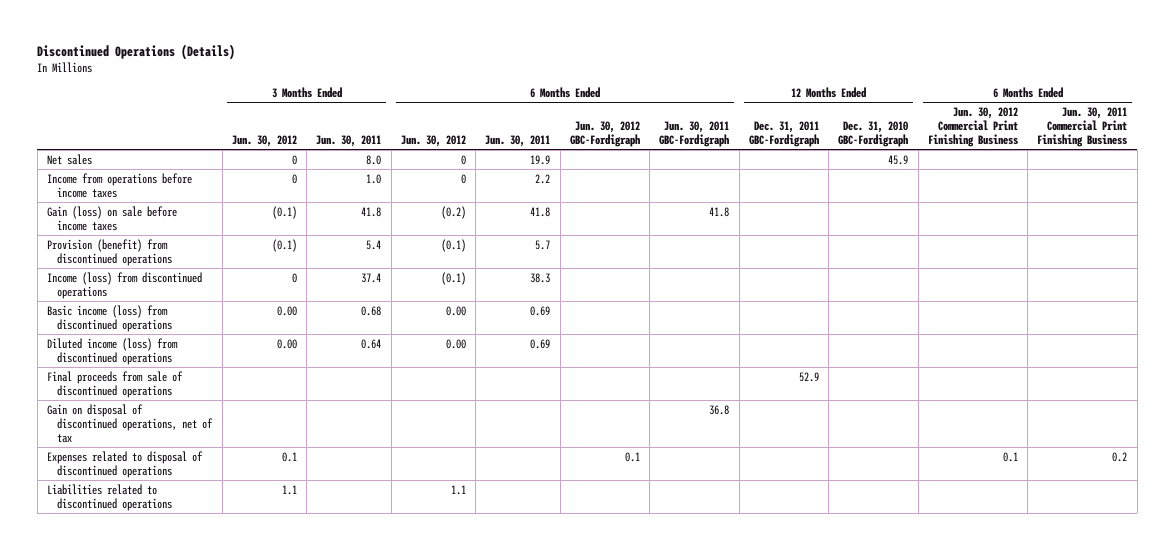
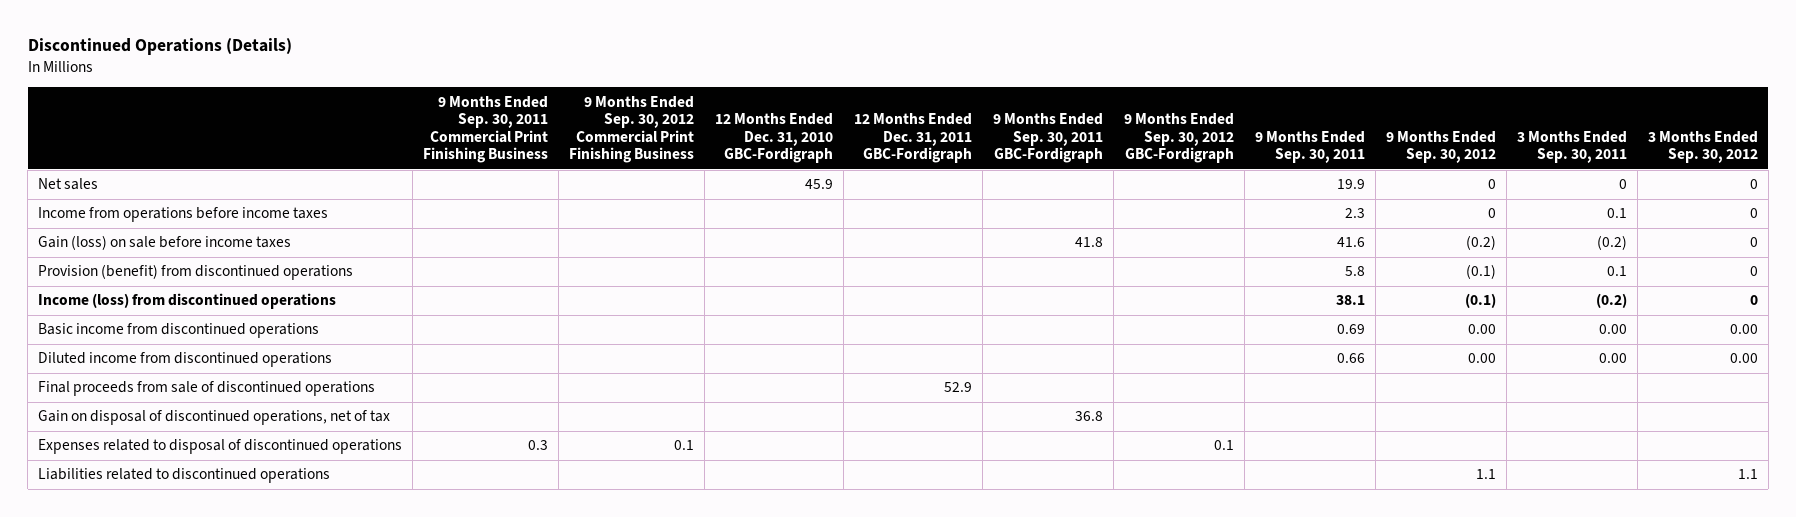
- | 3 Months Ended Jun. 30, 2012 | 3 Months Ended Jun. 30, 2011 | 6 Months Ended Jun. 30, 2012 | 6 Months Ended Jun. 30, 2011 | 6 Months Ended Jun. 30, 2012 GBC-Fordigraph | 6 Months Ended Jun. 30, 2011 GBC-Fordigraph | 12 Months Ended Dec. 31, 2011 GBC-Fordigraph | 12 Months Ended Dec. 31, 2010 GBC-Fordigraph | 6 Months Ended Jun. 30, 2012 Commercial Print Finishing Business | 6 Months Ended Jun. 30, 2011 Commercial Print Finishing Business
+ | 9 Months Ended Sep. 30, 2011 Commercial Print Finishing Business | 9 Months Ended Sep. 30, 2012 Commercial Print Finishing Business | 12 Months Ended Dec. 31, 2010 GBC-Fordigraph | 12 Months Ended Dec. 31, 2011 GBC-Fordigraph | 9 Months Ended Sep. 30, 2011 GBC-Fordigraph | 9 Months Ended Sep. 30, 2012 GBC-Fordigraph | 9 Months Ended Sep. 30, 2011 | 9 Months Ended Sep. 30, 2012 | 3 Months Ended Sep. 30, 2011 | 3 Months Ended Sep. 30, 2012
- Basic income (loss) from discontinued operations | 0.00 | 0.68 | 0.00 | 0.69 | | | | | |
- Diluted income (loss) from discontinued operations | 0.00 | 0.64 | 0.00 | 0.69 | | | | | |
+ Basic income from discontinued operations | | | | | | | 0.69 | 0.00 | 0.00 | 0.00
+ Diluted income from discontinued operations | | | | | | | 0.66 | 0.00 | 0.00 | 0.00

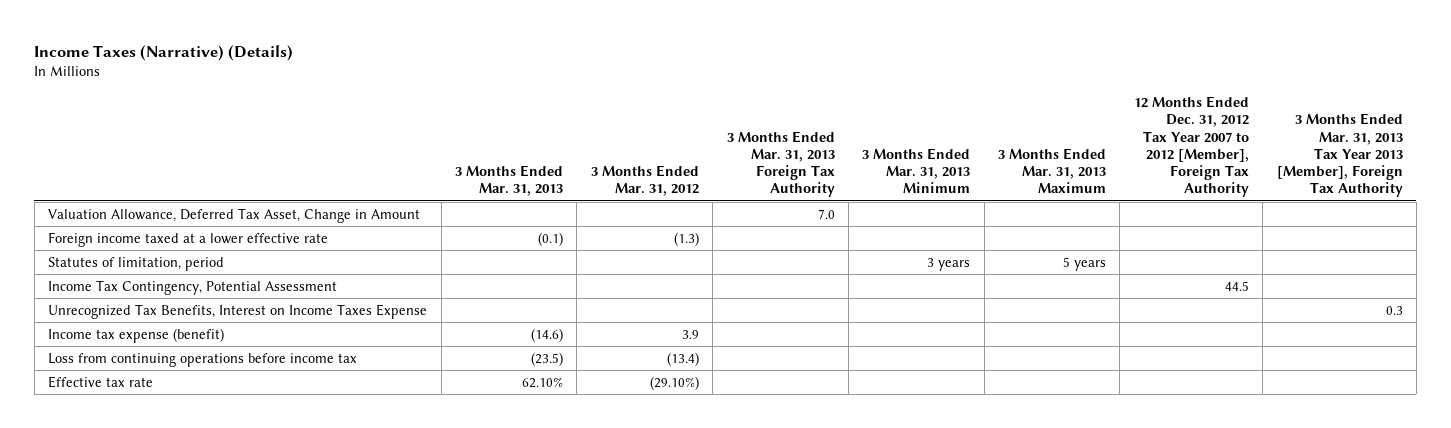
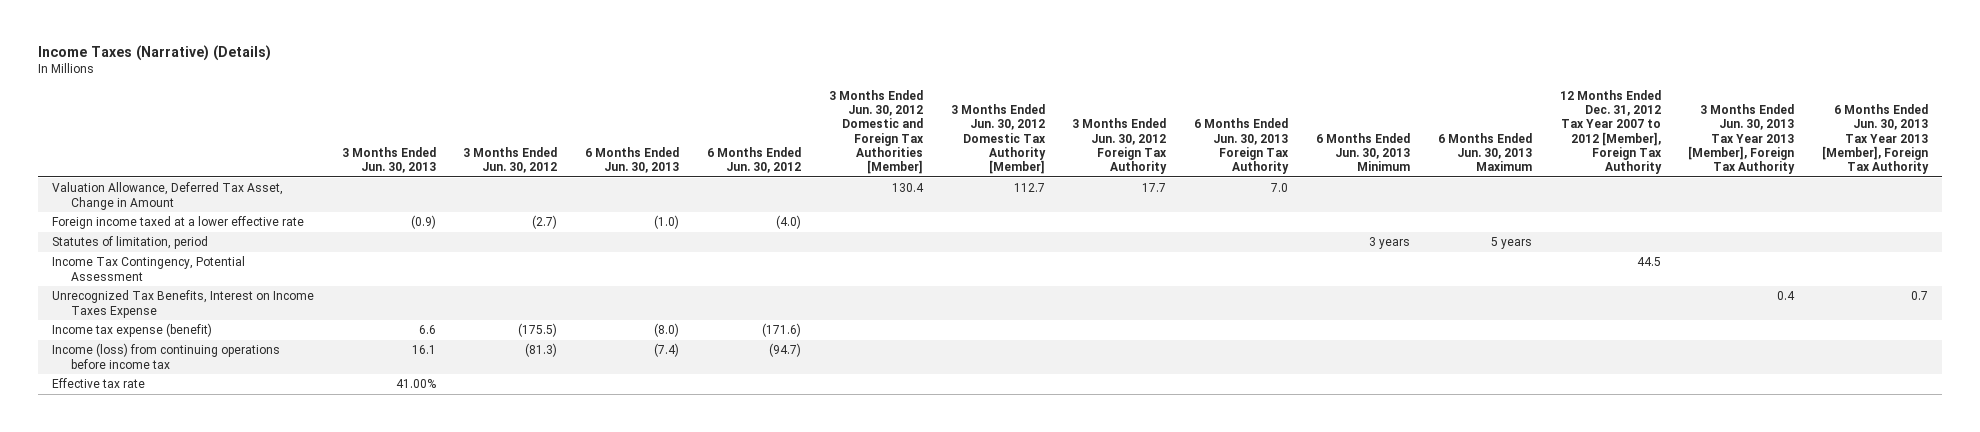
- | 3 Months Ended Mar. 31, 2013 | 3 Months Ended Mar. 31, 2012 | 3 Months Ended Mar. 31, 2013 Foreign Tax Authority | 3 Months Ended Mar. 31, 2013 Minimum | 3 Months Ended Mar. 31, 2013 Maximum | 12 Months Ended Dec. 31, 2012 Tax Year 2007 to 2012 [Member], Foreign Tax Authority | 3 Months Ended Mar. 31, 2013 Tax Year 2013 [Member], Foreign Tax Authority
+ | 3 Months Ended Jun. 30, 2013 | 3 Months Ended Jun. 30, 2012 | 6 Months Ended Jun. 30, 2013 | 6 Months Ended Jun. 30, 2012 | 3 Months Ended Jun. 30, 2012 Domestic and Foreign Tax Authorities [Member] | 3 Months Ended Jun. 30, 2012 Domestic Tax Authority [Member] | 3 Months Ended Jun. 30, 2012 Foreign Tax Authority | 6 Months Ended Jun. 30, 2013 Foreign Tax Authority | 6 Months Ended Jun. 30, 2013 Minimum | 6 Months Ended Jun. 30, 2013 Maximum | 12 Months Ended Dec. 31, 2012 Tax Year 2007 to 2012 [Member], Foreign Tax Authority | 3 Months Ended Jun. 30, 2013 Tax Year 2013 [Member], Foreign Tax Authority | 6 Months Ended Jun. 30, 2013 Tax Year 2013 [Member], Foreign Tax Authority
- Loss from continuing operations before income tax | (23.5) | (13.4) | | | | |
+ Income (loss) from continuing operations before income tax | 16.1 | (81.3) | (7.4) | (94.7) | | | | | | | | |

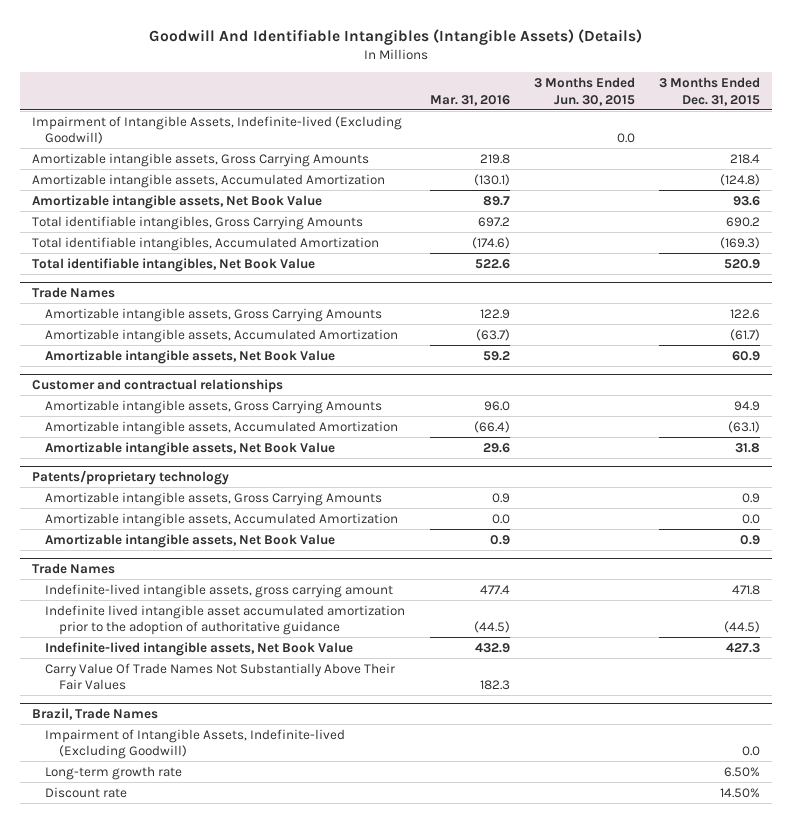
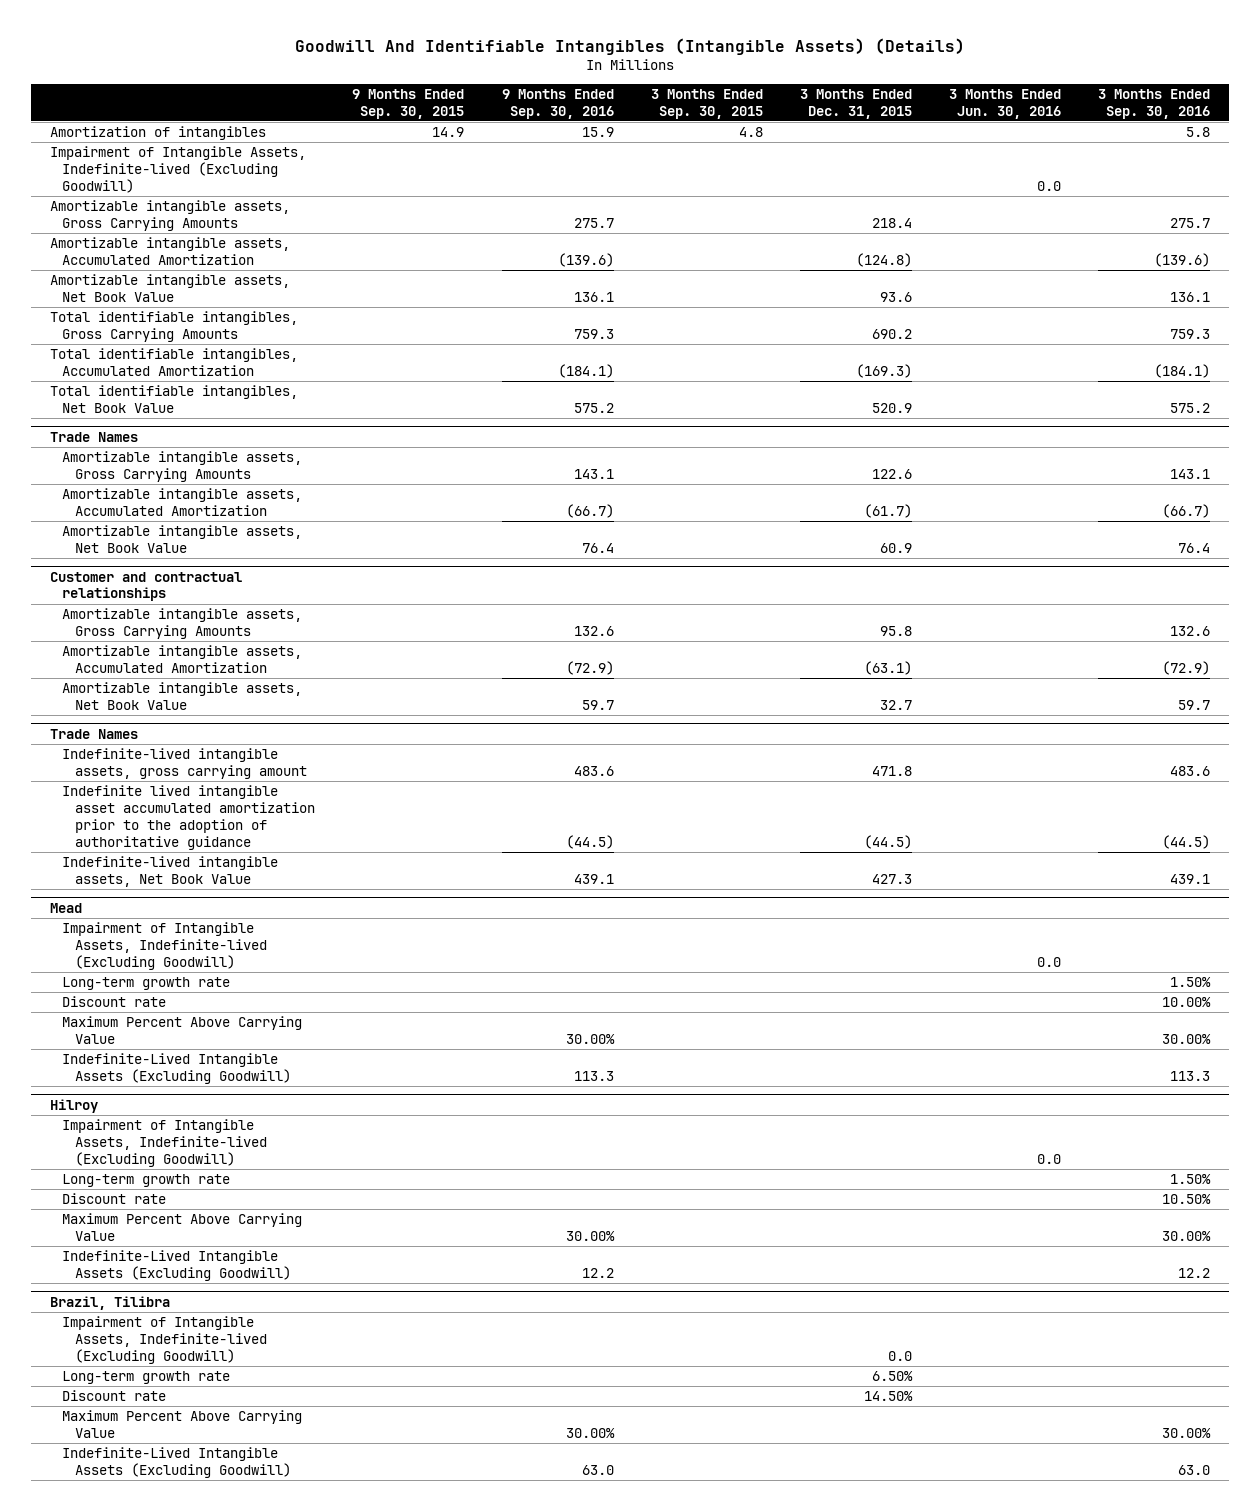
- | Mar. 31, 2016 | 3 Months Ended Jun. 30, 2015 | 3 Months Ended Dec. 31, 2015
+ | 9 Months Ended Sep. 30, 2015 | 9 Months Ended Sep. 30, 2016 | 3 Months Ended Sep. 30, 2015 | 3 Months Ended Dec. 31, 2015 | 3 Months Ended Jun. 30, 2016 | 3 Months Ended Sep. 30, 2016
+ Amortization of intangibles | 14.9 | 15.9 | 4.8 | | | 5.8
@ Customer and contractual relationships
- Amortizable intangible assets, Gross Carrying Amounts | 96.0 | | 94.9
+ Amortizable intangible assets, Gross Carrying Amounts | | 132.6 | | 95.8 | | 132.6
- Amortizable intangible assets, Net Book Value | 29.6 | | 31.8
- Patents/proprietary technology
- Amortizable intangible assets, Gross Carrying Amounts | 0.9 | | 0.9
- Amortizable intangible assets, Accumulated Amortization | 0.0 | | 0.0
- Amortizable intangible assets, Net Book Value | 0.9 | | 0.9
@ Customer and contractual relationships
+ Amortizable intangible assets, Net Book Value | | 59.7 | | 32.7 | | 59.7
@ Trade Names
- Carry Value Of Trade Names Not Substantially Above Their Fair Values | 182.3 | |
- Brazil, Trade Names
+ Mead
+ Impairment of Intangible Assets, Indefinite-lived (Excluding Goodwill) | | | | | 0.0 |
+ Long-term growth rate | | | | | | 1.50%
+ Discount rate | | | | | | 10.00%
+ Maximum Percent Above Carrying Value | | 30.00% | | | | 30.00%
+ Indefinite-Lived Intangible Assets (Excluding Goodwill) | | 113.3 | | | | 113.3
+ Hilroy
+ Impairment of Intangible Assets, Indefinite-lived (Excluding Goodwill) | | | | | 0.0 |
+ Long-term growth rate | | | | | | 1.50%
+ Discount rate | | | | | | 10.50%
+ Maximum Percent Above Carrying Value | | 30.00% | | | | 30.00%
+ Indefinite-Lived Intangible Assets (Excluding Goodwill) | | 12.2 | | | | 12.2
+ Brazil, Tilibra
+ Maximum Percent Above Carrying Value | | 30.00% | | | | 30.00%
+ Indefinite-Lived Intangible Assets (Excluding Goodwill) | | 63.0 | | | | 63.0

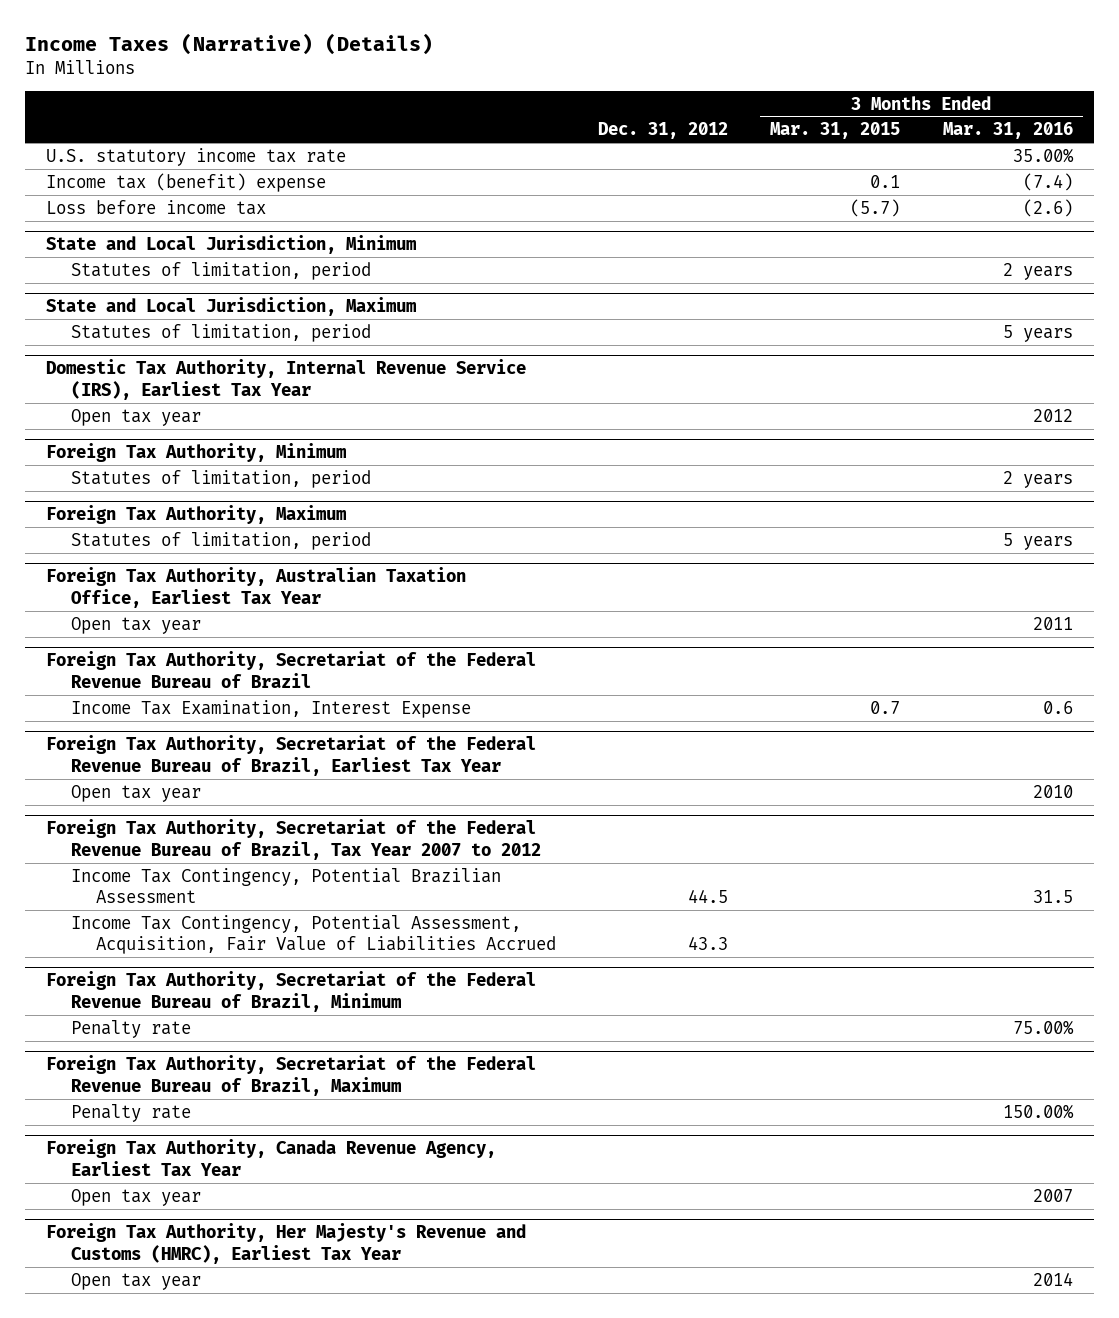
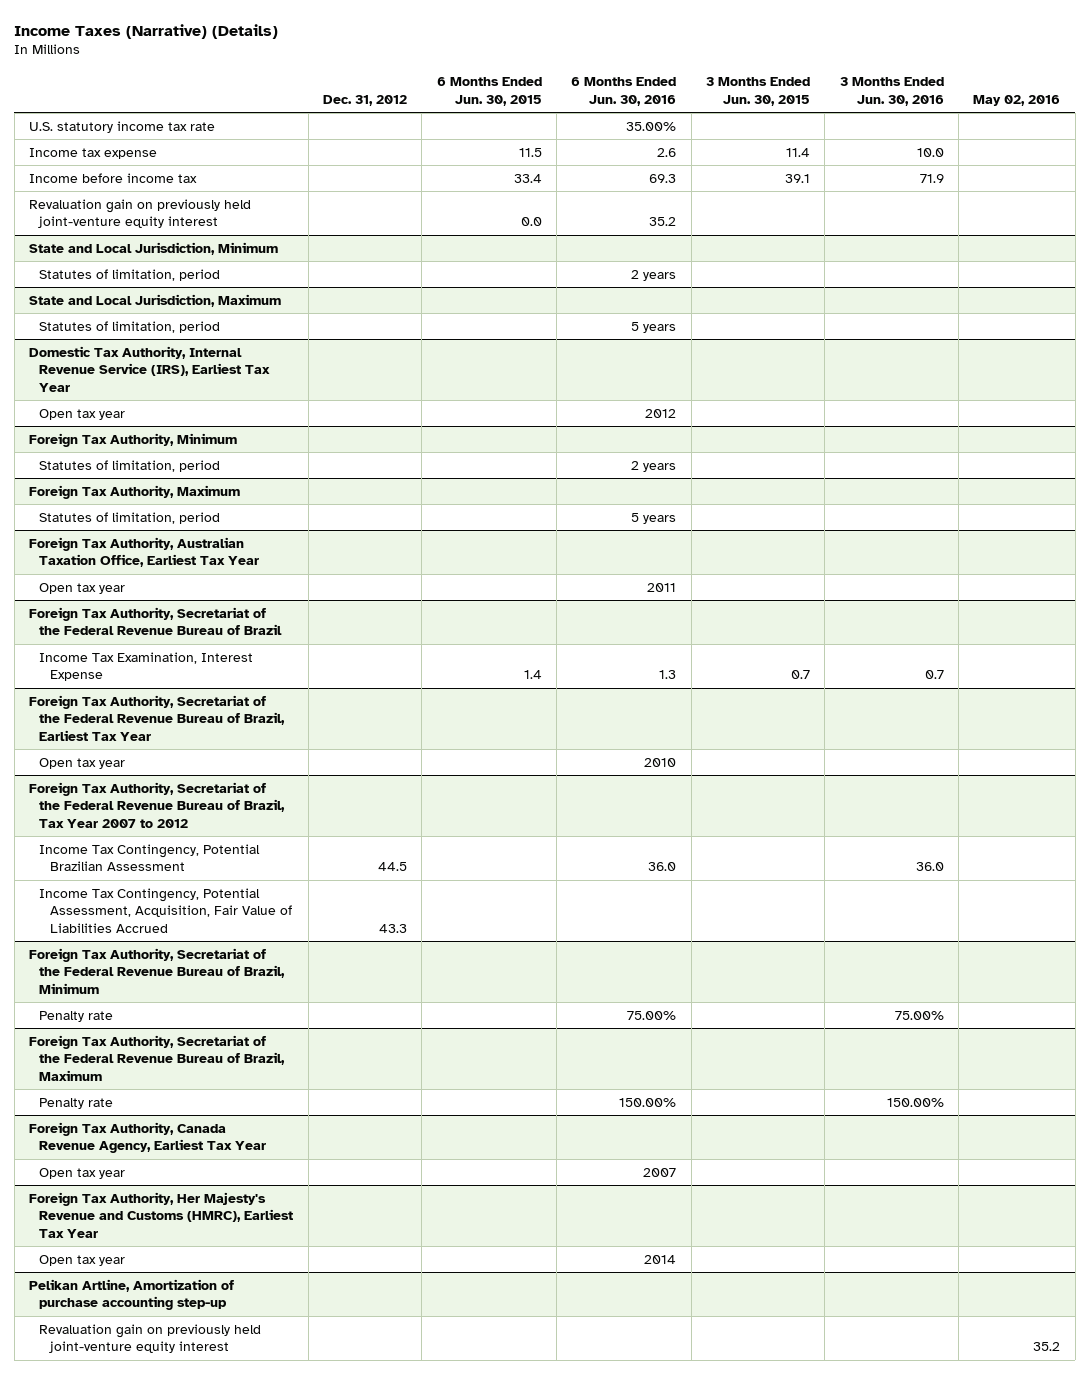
- | Dec. 31, 2012 | 3 Months Ended Mar. 31, 2015 | 3 Months Ended Mar. 31, 2016
+ | Dec. 31, 2012 | 6 Months Ended Jun. 30, 2015 | 6 Months Ended Jun. 30, 2016 | 3 Months Ended Jun. 30, 2015 | 3 Months Ended Jun. 30, 2016 | May 02, 2016
- Income tax (benefit) expense | | 0.1 | (7.4)
- Loss before income tax | | (5.7) | (2.6)
+ Income tax expense | | 11.5 | 2.6 | 11.4 | 10.0 |
+ Income before income tax | | 33.4 | 69.3 | 39.1 | 71.9 |
+ Revaluation gain on previously held joint-venture equity interest | | 0.0 | 35.2 | | |
+ Pelikan Artline, Amortization of purchase accounting step-up
+ Revaluation gain on previously held joint-venture equity interest | | | | | | 35.2

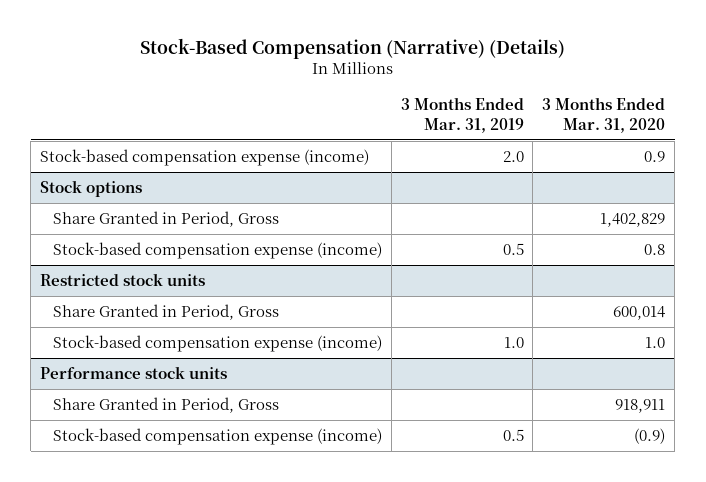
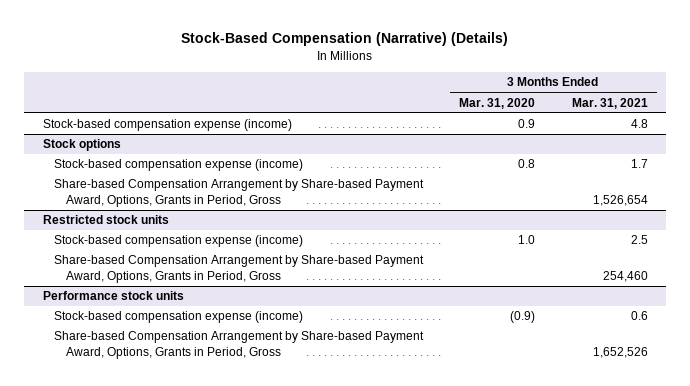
- | 3 Months Ended Mar. 31, 2019 | 3 Months Ended Mar. 31, 2020
+ | 3 Months Ended Mar. 31, 2020 | 3 Months Ended Mar. 31, 2021
@ Stock options
- Share Granted in Period, Gross | | 1,402,829
+ Share-based Compensation Arrangement by Share-based Payment Award, Options, Grants in Period, Gross | | 1,526,654
@ Restricted stock units
- Share Granted in Period, Gross | | 600,014
+ Share-based Compensation Arrangement by Share-based Payment Award, Options, Grants in Period, Gross | | 254,460
@ Performance stock units
- Share Granted in Period, Gross | | 918,911
+ Share-based Compensation Arrangement by Share-based Payment Award, Options, Grants in Period, Gross | | 1,652,526

